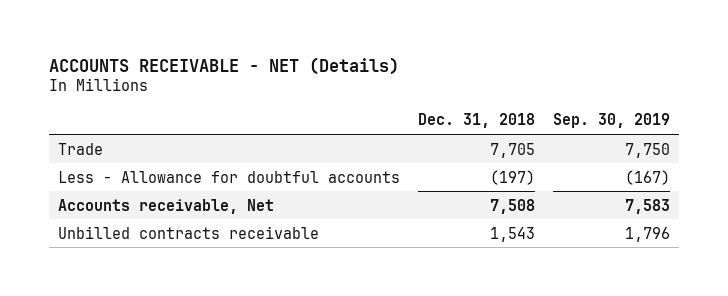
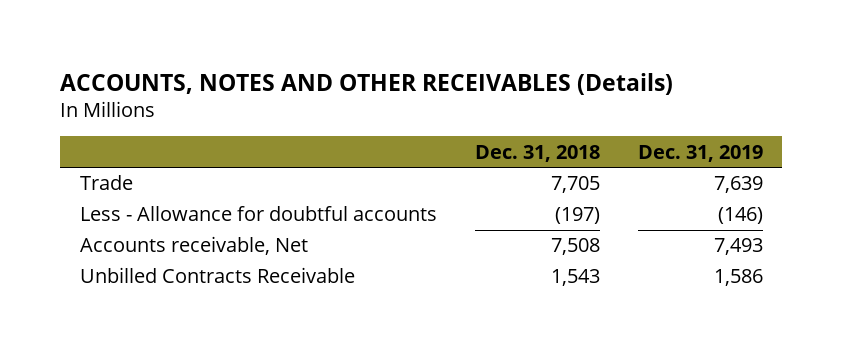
- ACCOUNTS RECEIVABLE - NET (Details)
+ ACCOUNTS, NOTES AND OTHER RECEIVABLES (Details)
- | Dec. 31, 2018 | Sep. 30, 2019
+ | Dec. 31, 2018 | Dec. 31, 2019
- Unbilled contracts receivable | 1,543 | 1,796
+ Unbilled Contracts Receivable | 1,543 | 1,586

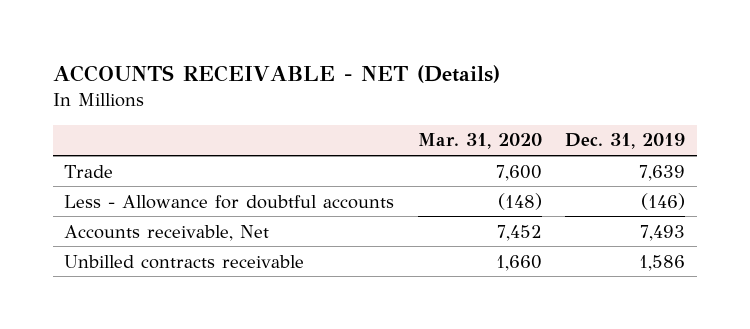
- ACCOUNTS, NOTES AND OTHER RECEIVABLES (Details)
+ ACCOUNTS RECEIVABLE - NET (Details)
- | Dec. 31, 2018 | Dec. 31, 2019
+ | Mar. 31, 2020 | Dec. 31, 2019
- Unbilled Contracts Receivable | 1,543 | 1,586
+ Unbilled contracts receivable | 1,660 | 1,586

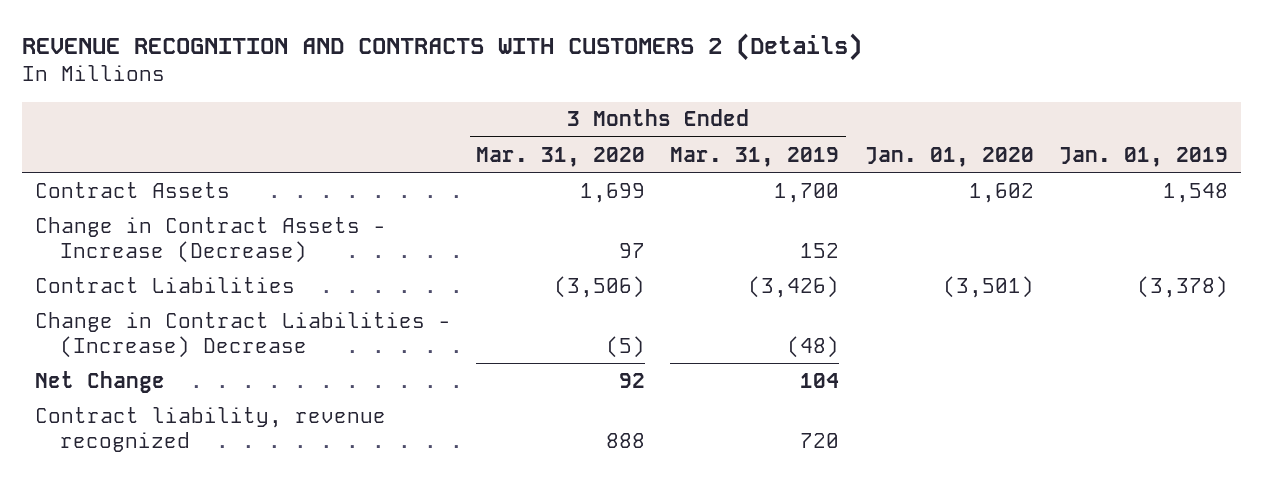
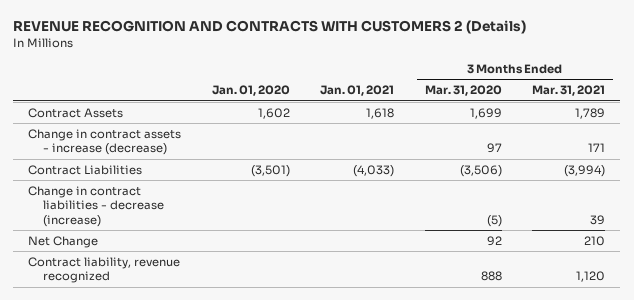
- | 3 Months Ended Mar. 31, 2020 | 3 Months Ended Mar. 31, 2019 | Jan. 01, 2020 | Jan. 01, 2019
+ | Jan. 01, 2020 | Jan. 01, 2021 | 3 Months Ended Mar. 31, 2020 | 3 Months Ended Mar. 31, 2021
- Change in Contract Assets - Increase (Decrease) | 97 | 152 | |
+ Change in contract assets - increase (decrease) | | | 97 | 171
- Change in Contract Liabilities - (Increase) Decrease | (5) | (48) | |
+ Change in contract liabilities - decrease (increase) | | | (5) | 39

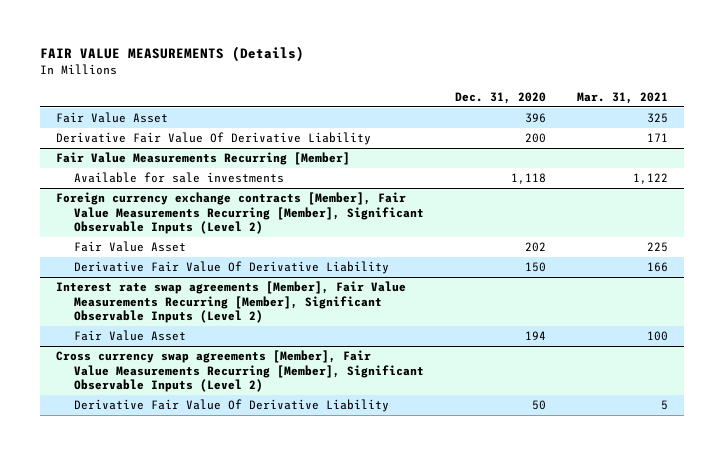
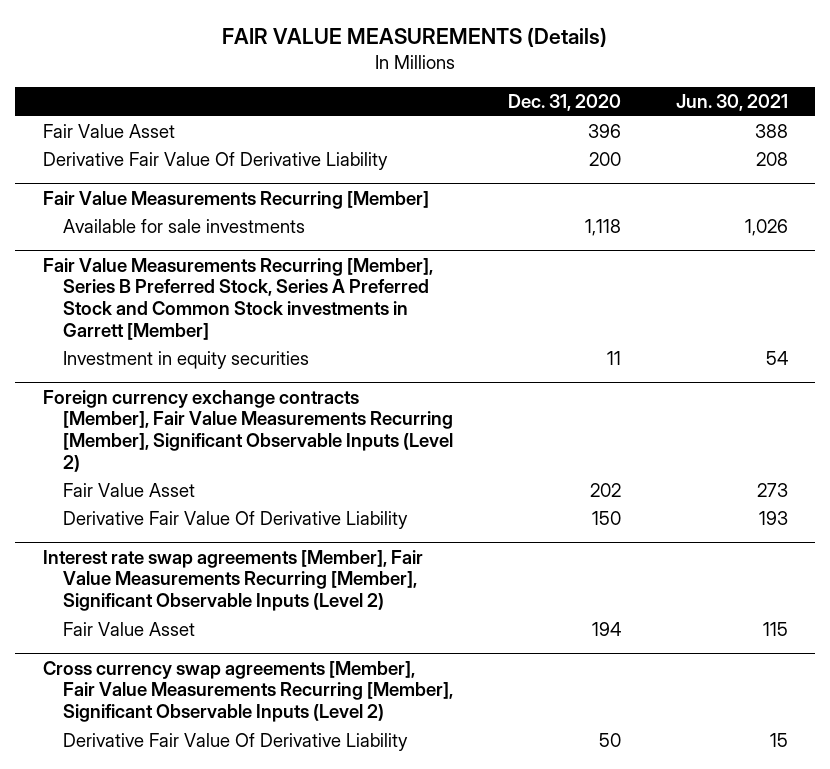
- | Dec. 31, 2020 | Mar. 31, 2021
+ | Dec. 31, 2020 | Jun. 30, 2021
+ Fair Value Measurements Recurring [Member], Series B Preferred Stock, Series A Preferred Stock and Common Stock investments in Garrett [Member]
+ Investment in equity securities | 11 | 54

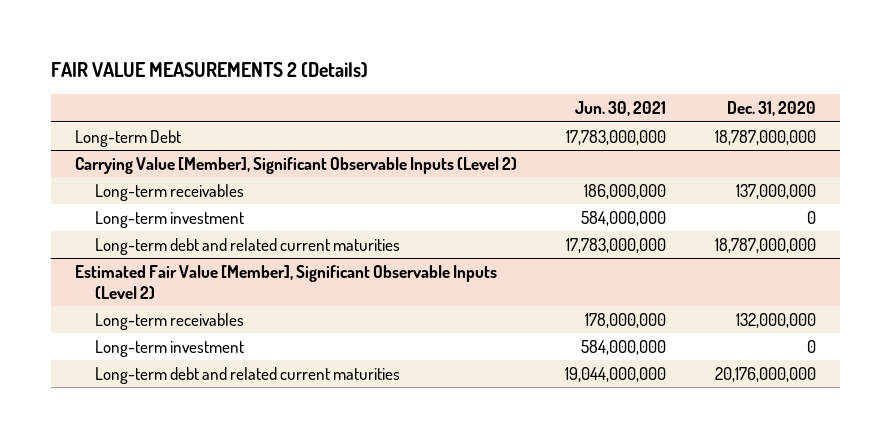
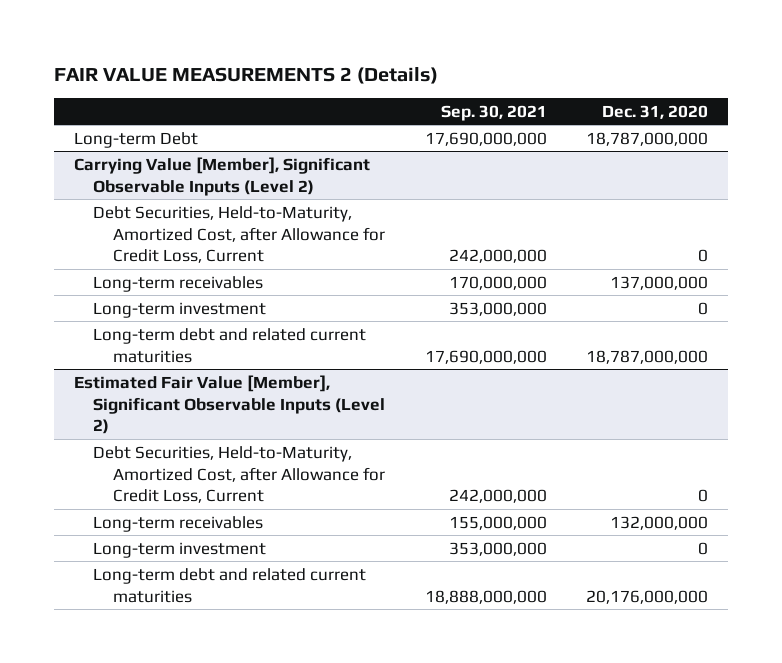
- | Jun. 30, 2021 | Dec. 31, 2020
+ | Sep. 30, 2021 | Dec. 31, 2020
@ Carrying Value [Member], Significant Observable Inputs (Level 2)
+ Debt Securities, Held-to-Maturity, Amortized Cost, after Allowance for Credit Loss, Current | 242,000,000 | 0
@ Estimated Fair Value [Member], Significant Observable Inputs (Level 2)
+ Debt Securities, Held-to-Maturity, Amortized Cost, after Allowance for Credit Loss, Current | 242,000,000 | 0

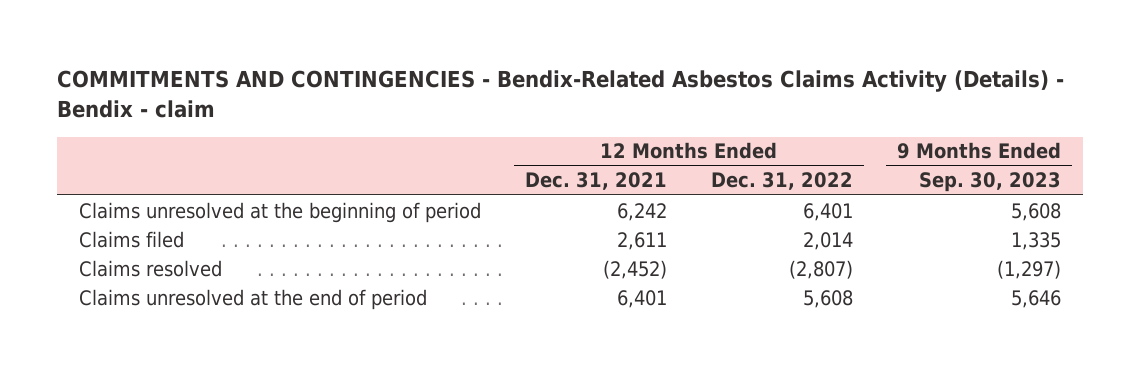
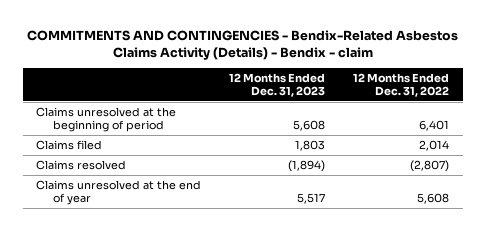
- | 12 Months Ended Dec. 31, 2021 | 12 Months Ended Dec. 31, 2022 | 9 Months Ended Sep. 30, 2023
+ | 12 Months Ended Dec. 31, 2023 | 12 Months Ended Dec. 31, 2022
- Claims unresolved at the end of period | 6,401 | 5,608 | 5,646
+ Claims unresolved at the end of year | 5,517 | 5,608

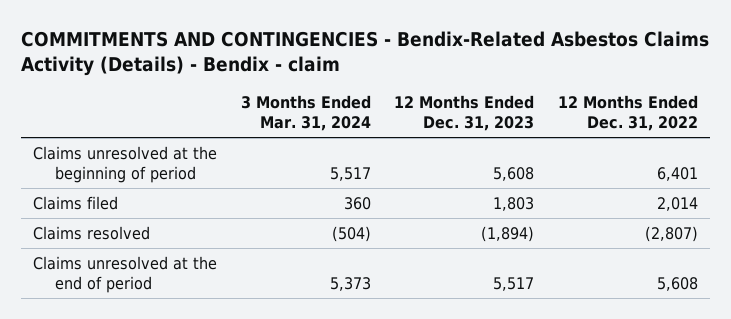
- | 12 Months Ended Dec. 31, 2023 | 12 Months Ended Dec. 31, 2022
+ | 3 Months Ended Mar. 31, 2024 | 12 Months Ended Dec. 31, 2023 | 12 Months Ended Dec. 31, 2022
- Claims unresolved at the end of year | 5,517 | 5,608
+ Claims unresolved at the end of period | 5,373 | 5,517 | 5,608

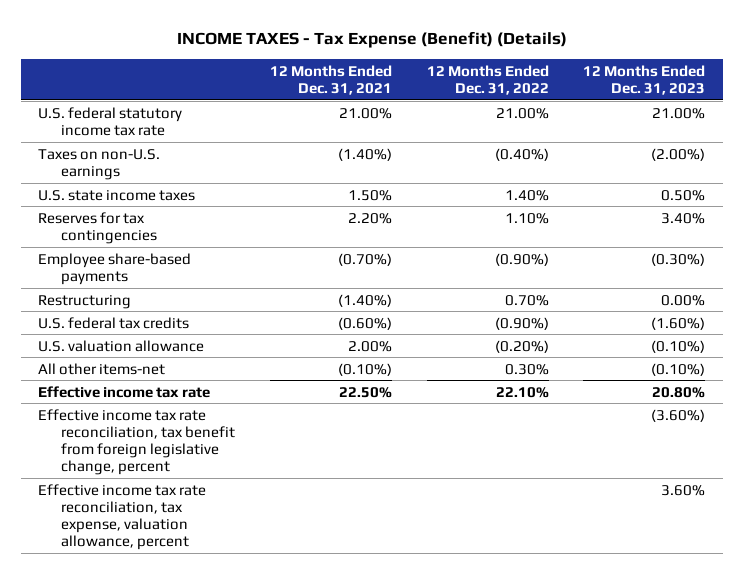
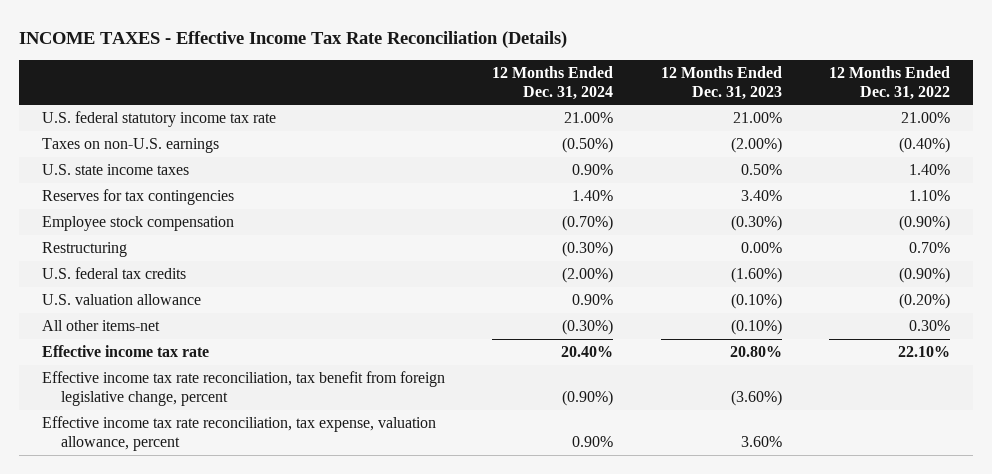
- INCOME TAXES - Tax Expense (Benefit) (Details)
+ INCOME TAXES - Effective Income Tax Rate Reconciliation (Details)
- | 12 Months Ended Dec. 31, 2021 | 12 Months Ended Dec. 31, 2022 | 12 Months Ended Dec. 31, 2023
+ | 12 Months Ended Dec. 31, 2024 | 12 Months Ended Dec. 31, 2023 | 12 Months Ended Dec. 31, 2022
- Employee share-based payments | (0.70%) | (0.90%) | (0.30%)
+ Employee stock compensation | (0.70%) | (0.30%) | (0.90%)

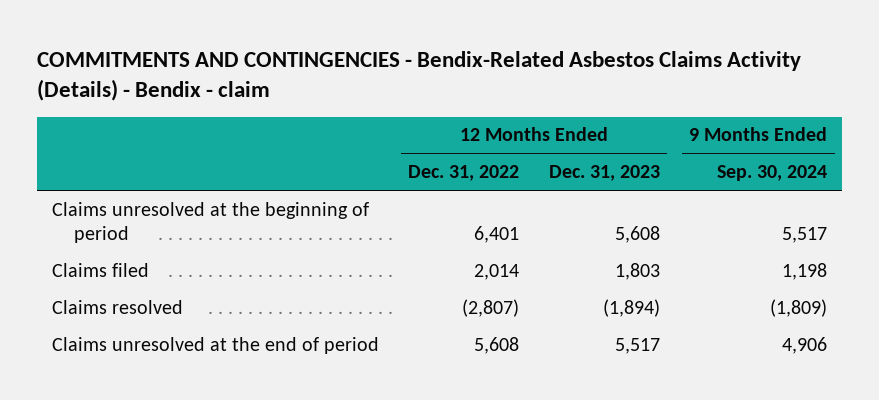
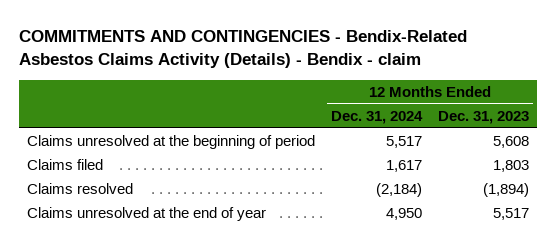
- | 12 Months Ended Dec. 31, 2022 | 12 Months Ended Dec. 31, 2023 | 9 Months Ended Sep. 30, 2024
+ | 12 Months Ended Dec. 31, 2024 | 12 Months Ended Dec. 31, 2023
- Claims unresolved at the end of period | 5,608 | 5,517 | 4,906
+ Claims unresolved at the end of year | 4,950 | 5,517

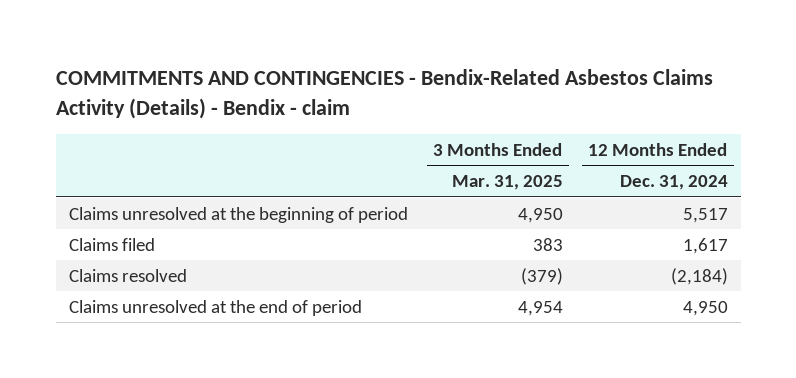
- | 12 Months Ended Dec. 31, 2024 | 12 Months Ended Dec. 31, 2023
+ | 3 Months Ended Mar. 31, 2025 | 12 Months Ended Dec. 31, 2024
- Claims unresolved at the end of year | 4,950 | 5,517
+ Claims unresolved at the end of period | 4,954 | 4,950

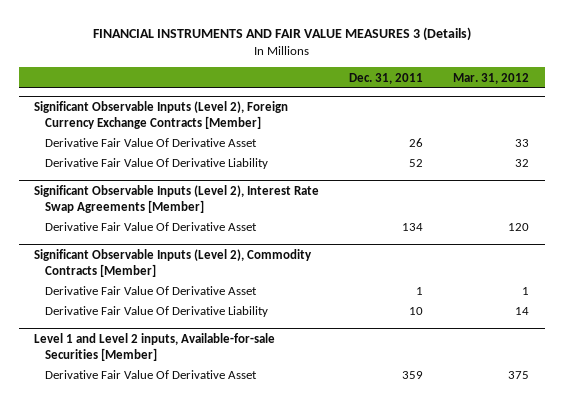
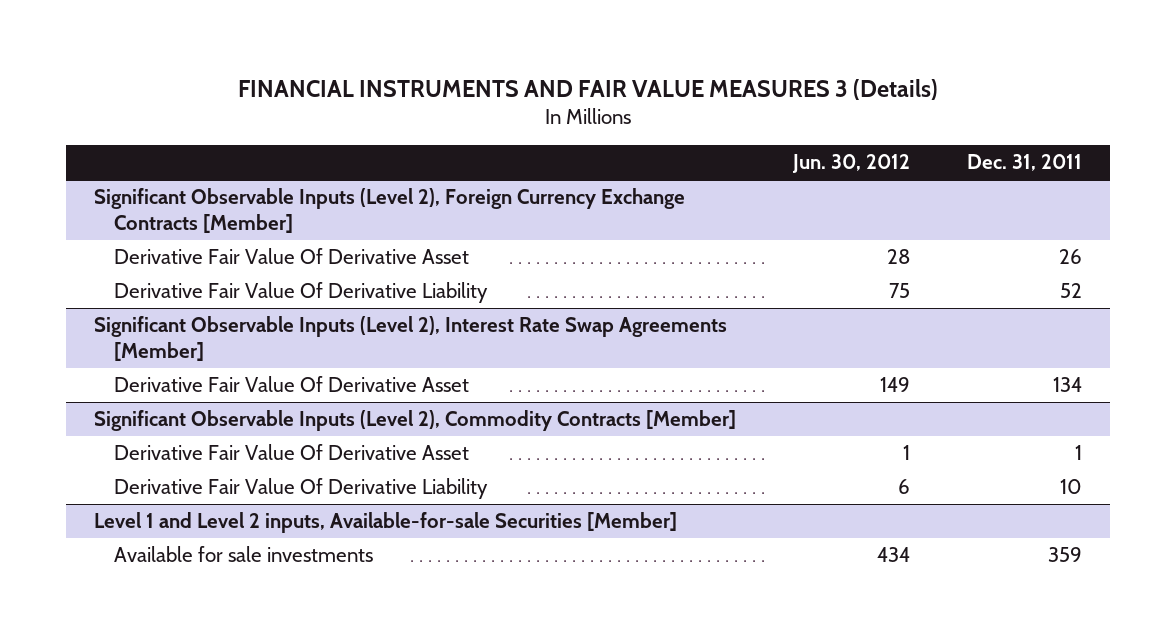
- | Dec. 31, 2011 | Mar. 31, 2012
+ | Jun. 30, 2012 | Dec. 31, 2011
@ Level 1 and Level 2 inputs, Available-for-sale Securities [Member]
- Derivative Fair Value Of Derivative Asset | 359 | 375
+ Available for sale investments | 434 | 359

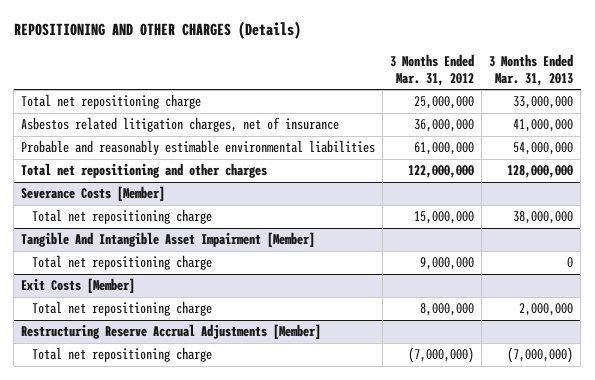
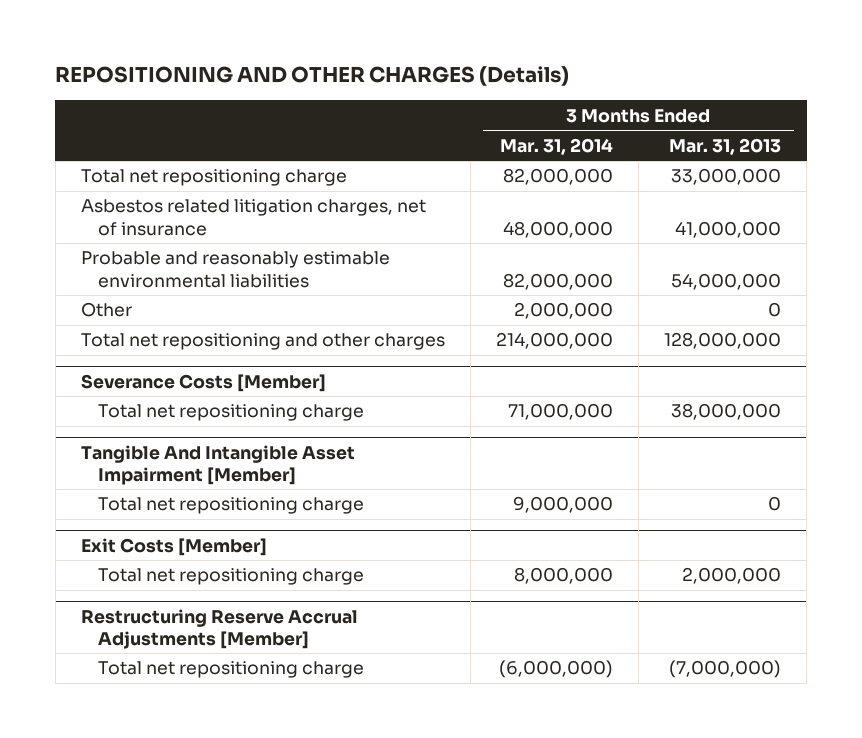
- | 3 Months Ended Mar. 31, 2012 | 3 Months Ended Mar. 31, 2013
+ | 3 Months Ended Mar. 31, 2014 | 3 Months Ended Mar. 31, 2013
+ Other | 2,000,000 | 0

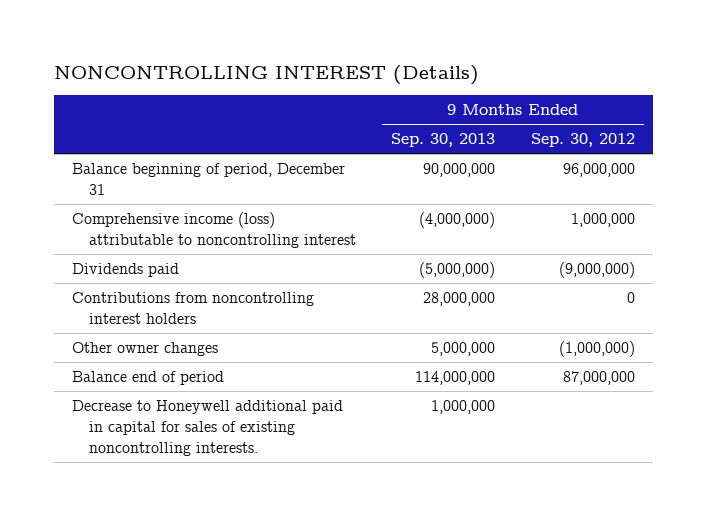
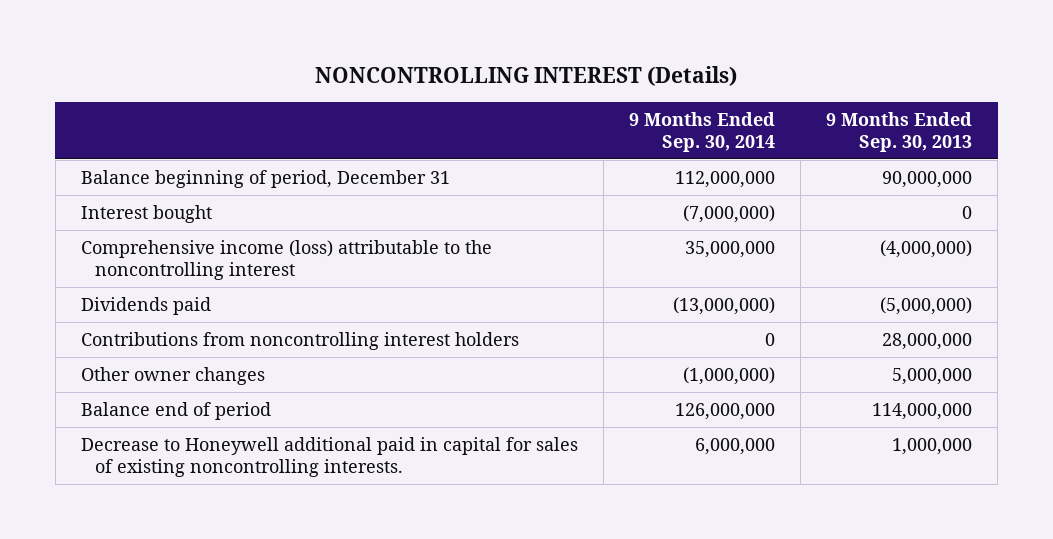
- | 9 Months Ended Sep. 30, 2013 | 9 Months Ended Sep. 30, 2012
+ | 9 Months Ended Sep. 30, 2014 | 9 Months Ended Sep. 30, 2013
- Comprehensive income (loss) attributable to noncontrolling interest | (4,000,000) | 1,000,000
+ Interest bought | (7,000,000) | 0
+ Comprehensive income (loss) attributable to the noncontrolling interest | 35,000,000 | (4,000,000)

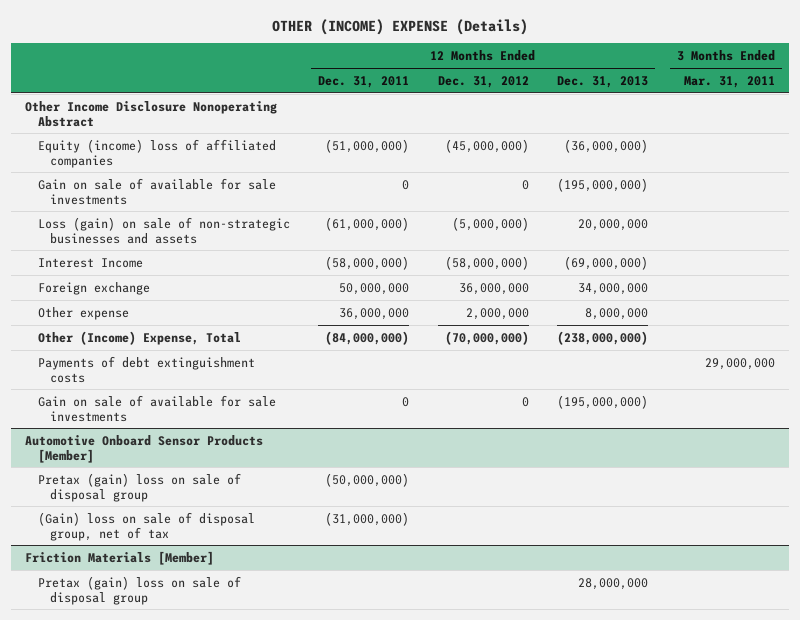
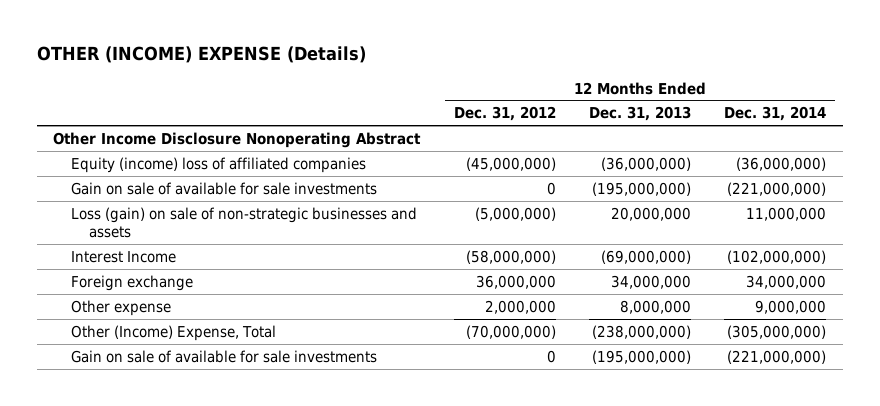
- | 12 Months Ended Dec. 31, 2011 | 12 Months Ended Dec. 31, 2012 | 12 Months Ended Dec. 31, 2013 | 3 Months Ended Mar. 31, 2011
+ | 12 Months Ended Dec. 31, 2012 | 12 Months Ended Dec. 31, 2013 | 12 Months Ended Dec. 31, 2014
- Payments of debt extinguishment costs | | | | 29,000,000
- Automotive Onboard Sensor Products [Member]
- Pretax (gain) loss on sale of disposal group | (50,000,000) | | |
- (Gain) loss on sale of disposal group, net of tax | (31,000,000) | | |
- Friction Materials [Member]
- Pretax (gain) loss on sale of disposal group | | | 28,000,000 |

